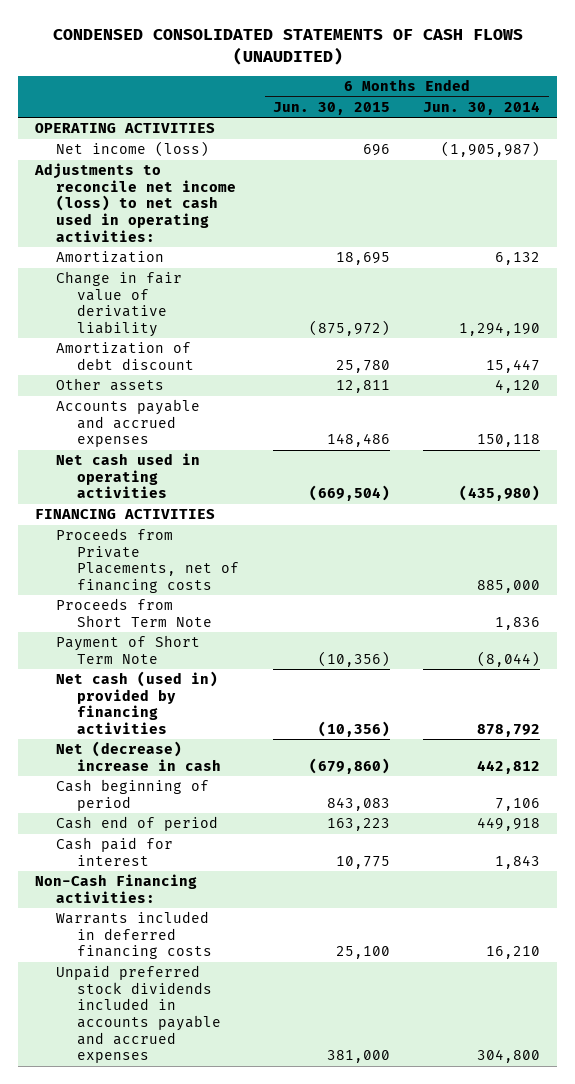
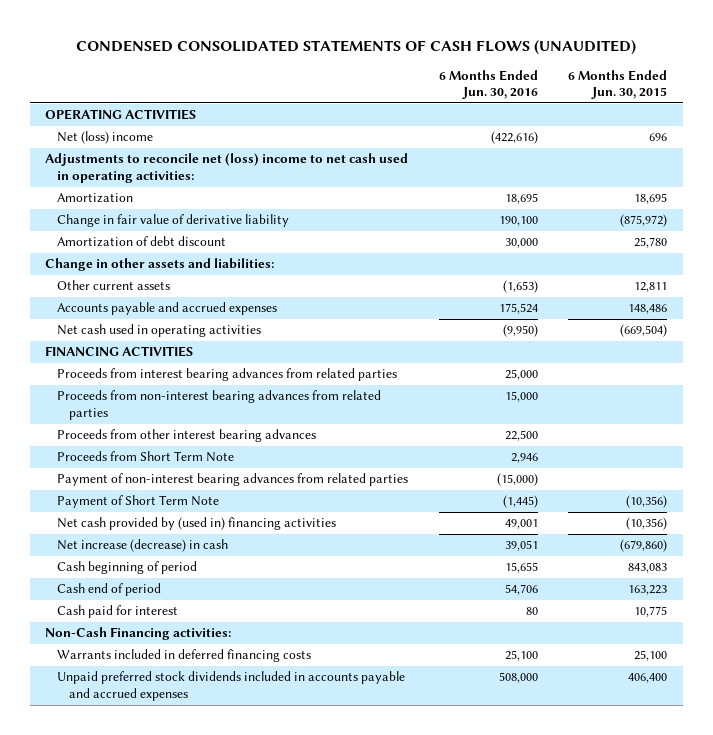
- | 6 Months Ended Jun. 30, 2015 | 6 Months Ended Jun. 30, 2014
+ | 6 Months Ended Jun. 30, 2016 | 6 Months Ended Jun. 30, 2015
- Net income (loss) | 696 | (1,905,987)
- Adjustments to reconcile net income (loss) to net cash used in operating activities:
+ Net (loss) income | (422,616) | 696
+ Adjustments to reconcile net (loss) income to net cash used in operating activities:
- Other assets | 12,811 | 4,120
+ Change in other assets and liabilities:
+ Other current assets | (1,653) | 12,811
- Proceeds from Private Placements, net of financing costs | | 885,000
+ Proceeds from interest bearing advances from related parties | 25,000 |
+ Proceeds from non-interest bearing advances from related parties | 15,000 |
+ Proceeds from other interest bearing advances | 22,500 |
+ Payment of non-interest bearing advances from related parties | (15,000) |
- Net cash (used in) provided by financing activities | (10,356) | 878,792
- Net (decrease) increase in cash | (679,860) | 442,812
+ Net cash provided by (used in) financing activities | 49,001 | (10,356)
+ Net increase (decrease) in cash | 39,051 | (679,860)
- Unpaid preferred stock dividends included in accounts payable and accrued expenses | 381,000 | 304,800
+ Unpaid preferred stock dividends included in accounts payable and accrued expenses | 508,000 | 406,400

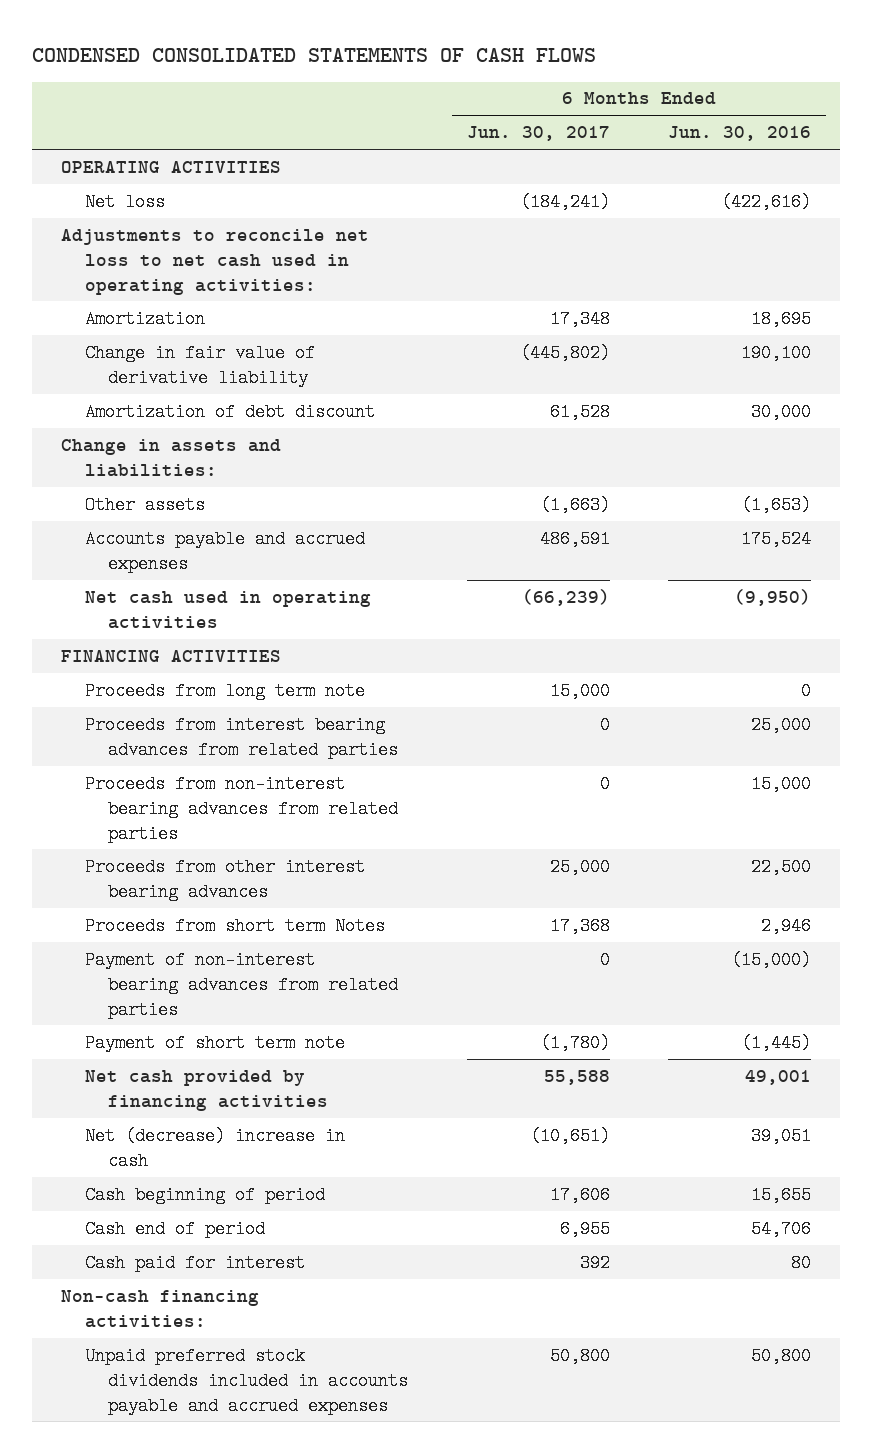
- CONDENSED CONSOLIDATED STATEMENTS OF CASH FLOWS (UNAUDITED)
+ CONDENSED CONSOLIDATED STATEMENTS OF CASH FLOWS
- | 6 Months Ended Jun. 30, 2016 | 6 Months Ended Jun. 30, 2015
+ | 6 Months Ended Jun. 30, 2017 | 6 Months Ended Jun. 30, 2016
- Net (loss) income | (422,616) | 696
- Adjustments to reconcile net (loss) income to net cash used in operating activities:
+ Net loss | (184,241) | (422,616)
+ Adjustments to reconcile net loss to net cash used in operating activities:
- Change in other assets and liabilities:
- Other current assets | (1,653) | 12,811
+ Change in assets and liabilities:
+ Other assets | (1,663) | (1,653)
+ Proceeds from long term note | 15,000 | 0
- Proceeds from Short Term Note | 2,946 |
+ Proceeds from short term Notes | 17,368 | 2,946
- Payment of Short Term Note | (1,445) | (10,356)
- Net cash provided by (used in) financing activities | 49,001 | (10,356)
- Net increase (decrease) in cash | 39,051 | (679,860)
+ Payment of short term note | (1,780) | (1,445)
+ Net cash provided by financing activities | 55,588 | 49,001
+ Net (decrease) increase in cash | (10,651) | 39,051
- Non-Cash Financing activities:
- Warrants included in deferred financing costs | 25,100 | 25,100
- Unpaid preferred stock dividends included in accounts payable and accrued expenses | 508,000 | 406,400
+ Non-cash financing activities:
+ Unpaid preferred stock dividends included in accounts payable and accrued expenses | 50,800 | 50,800

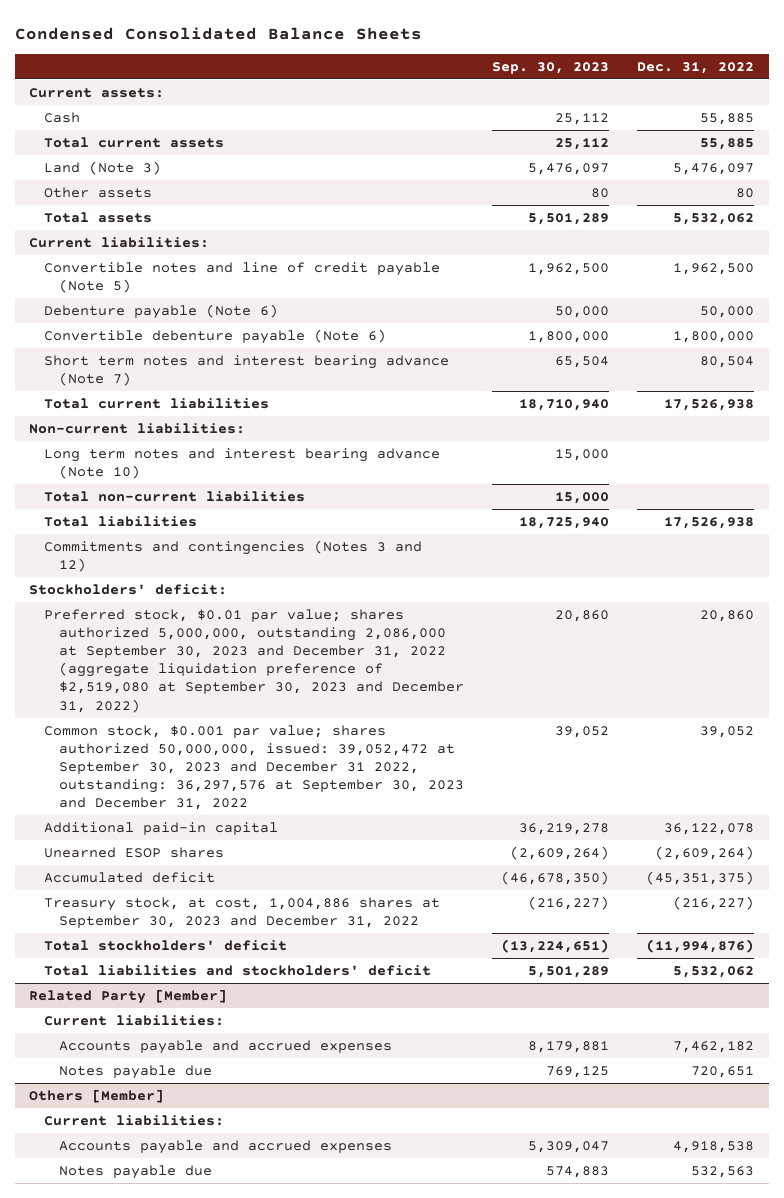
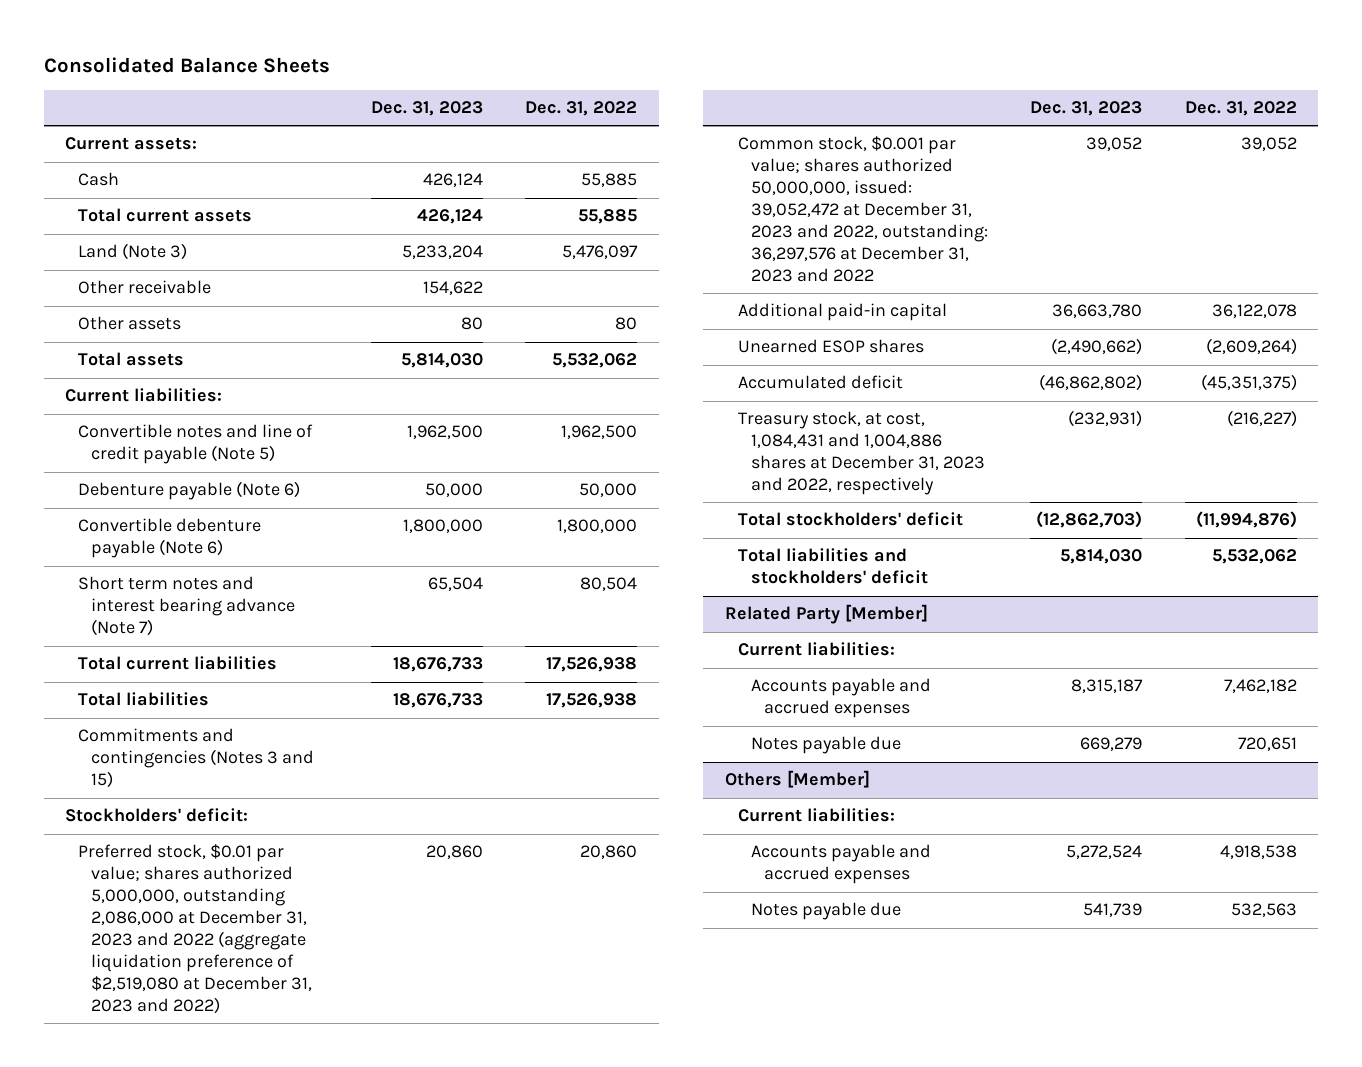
- Condensed Consolidated Balance Sheets
+ Consolidated Balance Sheets
- | Sep. 30, 2023 | Dec. 31, 2022
+ | Dec. 31, 2023 | Dec. 31, 2022
+ Other receivable | 154,622 |
- Non-current liabilities:
- Long term notes and interest bearing advance (Note 10) | 15,000 |
- Total non-current liabilities | 15,000 |
- Commitments and contingencies (Notes 3 and 12)
+ Commitments and contingencies (Notes 3 and 15)
- Preferred stock, $0.01 par value; shares authorized 5,000,000, outstanding 2,086,000 at September 30, 2023 and December 31, 2022 (aggregate liquidation preference of $2,519,080 at September 30, 2023 and December 31, 2022) | 20,860 | 20,860
- Common stock, $0.001 par value; shares authorized 50,000,000, issued: 39,052,472 at September 30, 2023 and December 31 2022, outstanding: 36,297,576 at September 30, 2023 and December 31, 2022 | 39,052 | 39,052
+ Preferred stock, $0.01 par value; shares authorized 5,000,000, outstanding 2,086,000 at December 31, 2023 and 2022 (aggregate liquidation preference of $2,519,080 at December 31, 2023 and 2022) | 20,860 | 20,860
+ Common stock, $0.001 par value; shares authorized 50,000,000, issued: 39,052,472 at December 31, 2023 and 2022, outstanding: 36,297,576 at December 31, 2023 and 2022 | 39,052 | 39,052
- Treasury stock, at cost, 1,004,886 shares at September 30, 2023 and December 31, 2022 | (216,227) | (216,227)
+ Treasury stock, at cost, 1,084,431 and 1,004,886 shares at December 31, 2023 and 2022, respectively | (232,931) | (216,227)

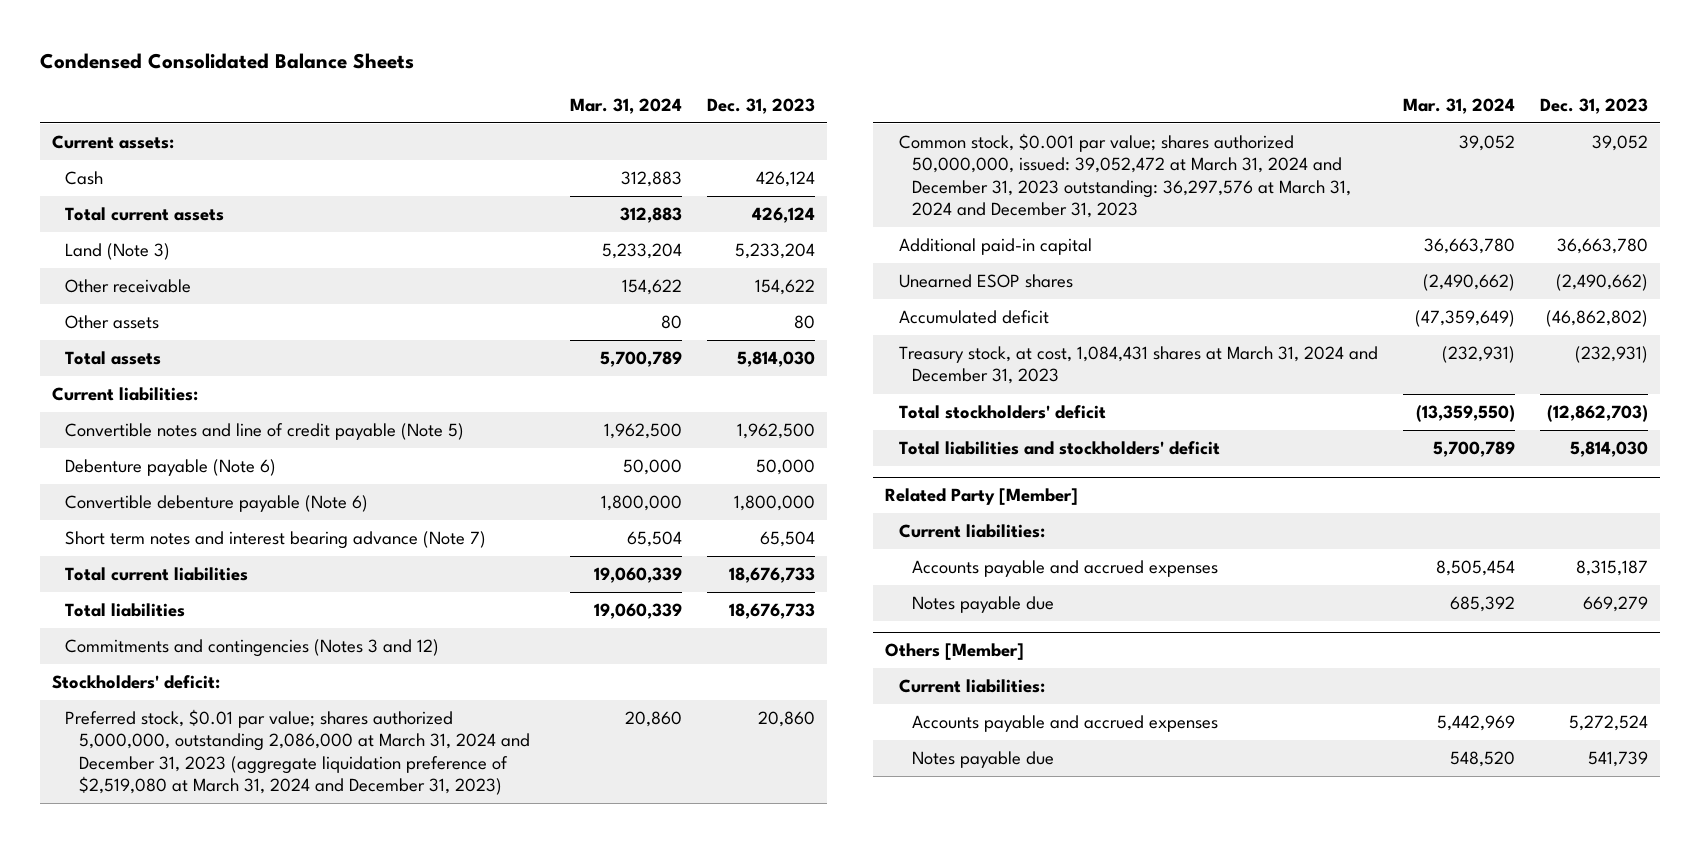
- Consolidated Balance Sheets
+ Condensed Consolidated Balance Sheets
- | Dec. 31, 2023 | Dec. 31, 2022
+ | Mar. 31, 2024 | Dec. 31, 2023
- Commitments and contingencies (Notes 3 and 15)
+ Commitments and contingencies (Notes 3 and 12)
- Preferred stock, $0.01 par value; shares authorized 5,000,000, outstanding 2,086,000 at December 31, 2023 and 2022 (aggregate liquidation preference of $2,519,080 at December 31, 2023 and 2022) | 20,860 | 20,860
- Common stock, $0.001 par value; shares authorized 50,000,000, issued: 39,052,472 at December 31, 2023 and 2022, outstanding: 36,297,576 at December 31, 2023 and 2022 | 39,052 | 39,052
+ Preferred stock, $0.01 par value; shares authorized 5,000,000, outstanding 2,086,000 at March 31, 2024 and December 31, 2023 (aggregate liquidation preference of $2,519,080 at March 31, 2024 and December 31, 2023) | 20,860 | 20,860
+ Common stock, $0.001 par value; shares authorized 50,000,000, issued: 39,052,472 at March 31, 2024 and December 31, 2023 outstanding: 36,297,576 at March 31, 2024 and December 31, 2023 | 39,052 | 39,052
- Treasury stock, at cost, 1,084,431 and 1,004,886 shares at December 31, 2023 and 2022, respectively | (232,931) | (216,227)
+ Treasury stock, at cost, 1,084,431 shares at March 31, 2024 and December 31, 2023 | (232,931) | (232,931)

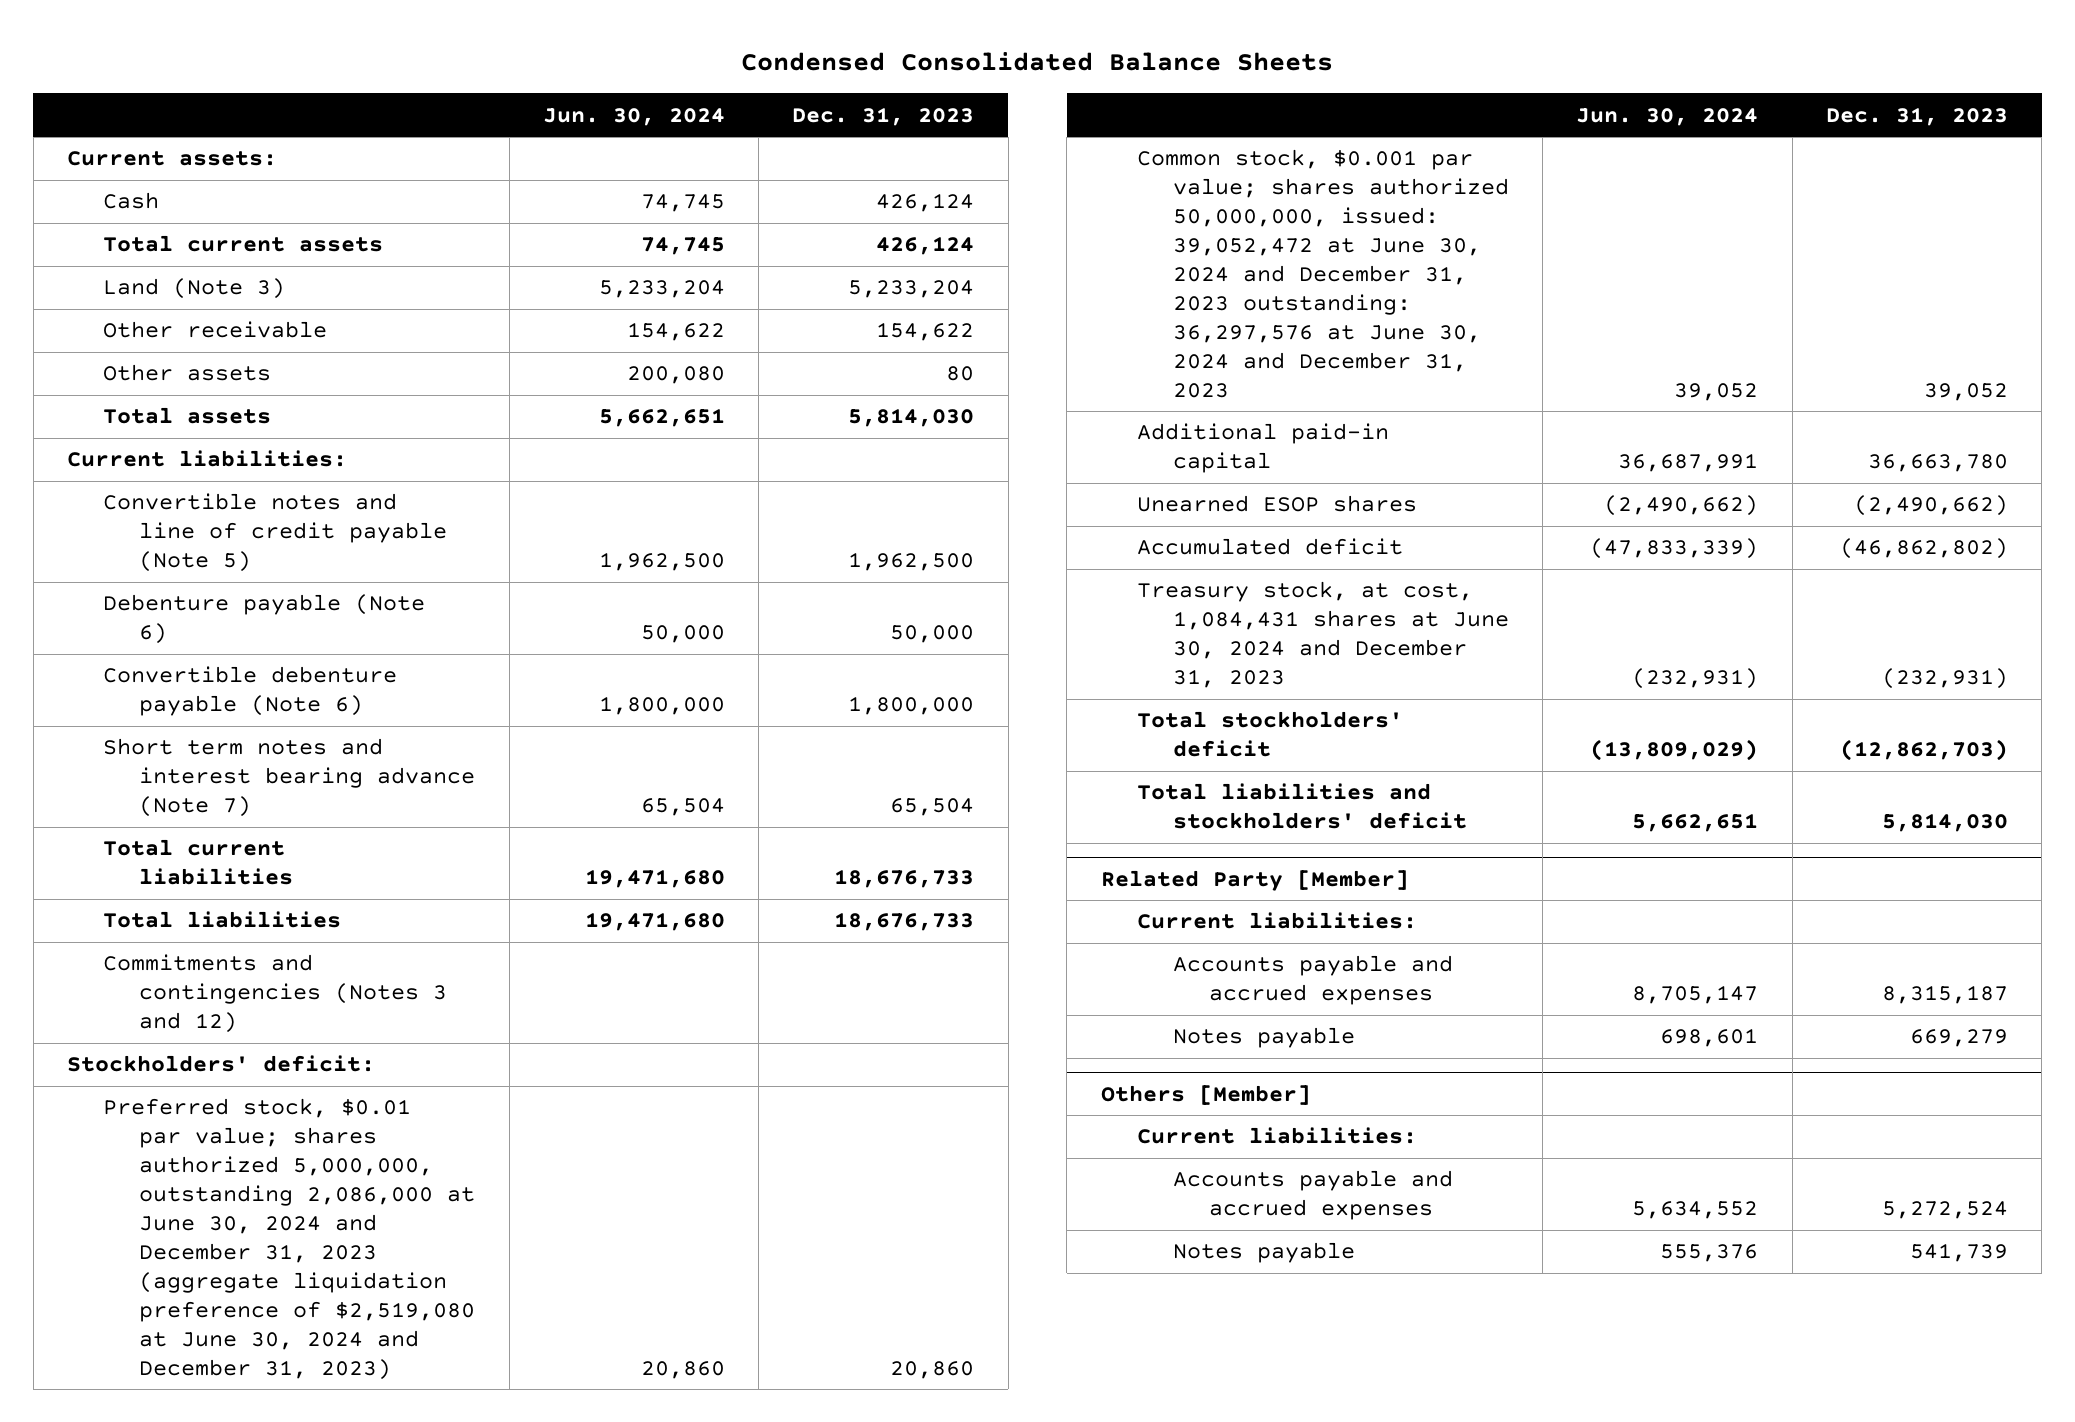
- | Mar. 31, 2024 | Dec. 31, 2023
+ | Jun. 30, 2024 | Dec. 31, 2023
- Preferred stock, $0.01 par value; shares authorized 5,000,000, outstanding 2,086,000 at March 31, 2024 and December 31, 2023 (aggregate liquidation preference of $2,519,080 at March 31, 2024 and December 31, 2023) | 20,860 | 20,860
- Common stock, $0.001 par value; shares authorized 50,000,000, issued: 39,052,472 at March 31, 2024 and December 31, 2023 outstanding: 36,297,576 at March 31, 2024 and December 31, 2023 | 39,052 | 39,052
+ Preferred stock, $0.01 par value; shares authorized 5,000,000, outstanding 2,086,000 at June 30, 2024 and December 31, 2023 (aggregate liquidation preference of $2,519,080 at June 30, 2024 and December 31, 2023) | 20,860 | 20,860
+ Common stock, $0.001 par value; shares authorized 50,000,000, issued: 39,052,472 at June 30, 2024 and December 31, 2023 outstanding: 36,297,576 at June 30, 2024 and December 31, 2023 | 39,052 | 39,052
- Treasury stock, at cost, 1,084,431 shares at March 31, 2024 and December 31, 2023 | (232,931) | (232,931)
+ Treasury stock, at cost, 1,084,431 shares at June 30, 2024 and December 31, 2023 | (232,931) | (232,931)
@ Related Party [Member]
- Notes payable due | 685,392 | 669,279
+ Notes payable | 698,601 | 669,279
@ Others [Member]
- Notes payable due | 548,520 | 541,739
+ Notes payable | 555,376 | 541,739

